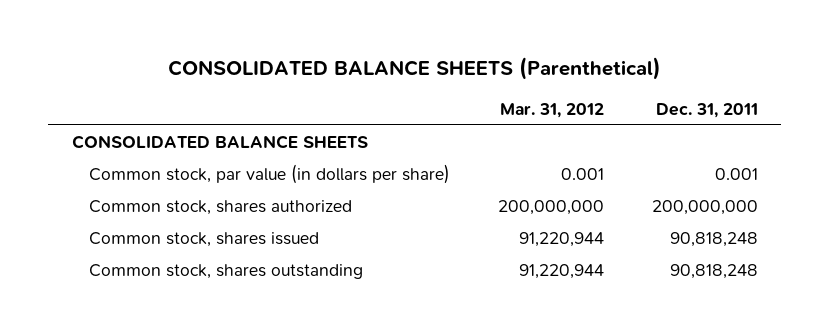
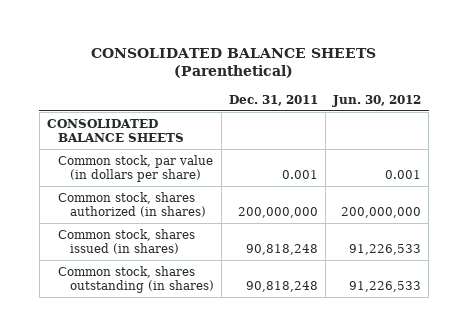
- | Mar. 31, 2012 | Dec. 31, 2011
+ | Dec. 31, 2011 | Jun. 30, 2012
- Common stock, shares authorized | 200,000,000 | 200,000,000
- Common stock, shares issued | 91,220,944 | 90,818,248
- Common stock, shares outstanding | 91,220,944 | 90,818,248
+ Common stock, shares authorized (in shares) | 200,000,000 | 200,000,000
+ Common stock, shares issued (in shares) | 90,818,248 | 91,226,533
+ Common stock, shares outstanding (in shares) | 90,818,248 | 91,226,533

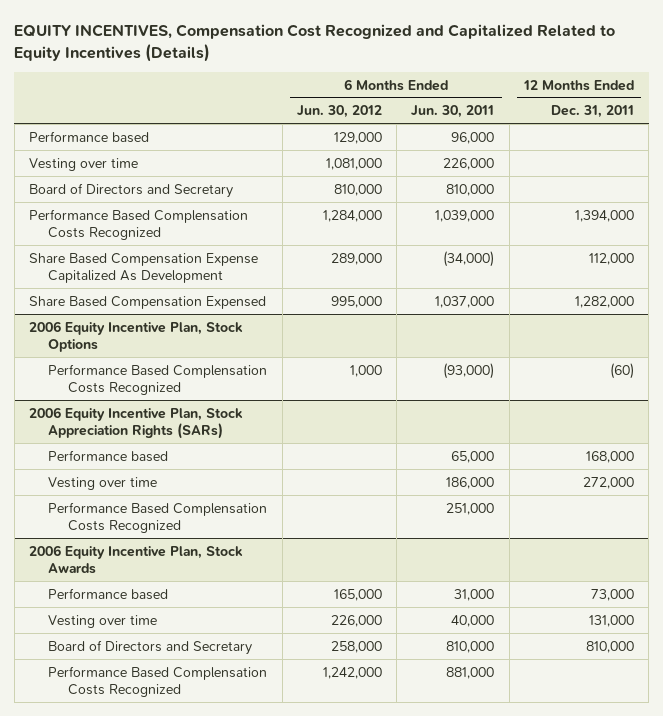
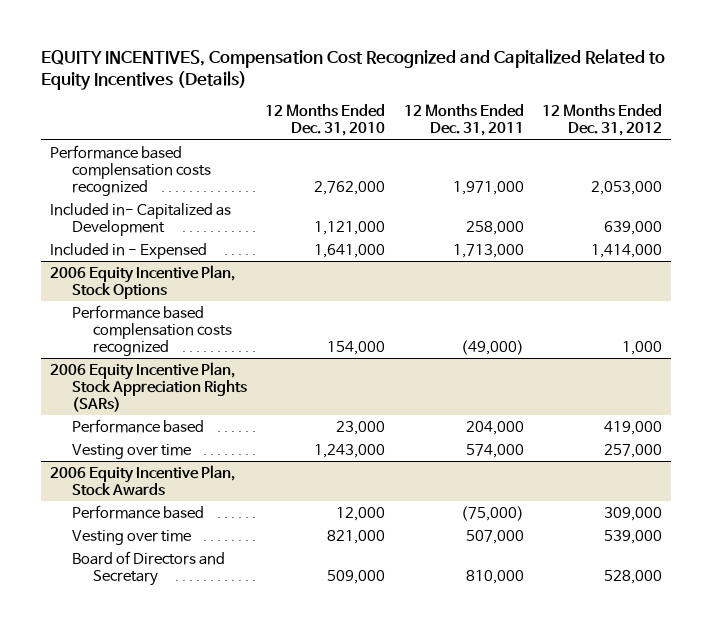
- | 6 Months Ended Jun. 30, 2012 | 6 Months Ended Jun. 30, 2011 | 12 Months Ended Dec. 31, 2011
+ | 12 Months Ended Dec. 31, 2010 | 12 Months Ended Dec. 31, 2011 | 12 Months Ended Dec. 31, 2012
- Performance based | 129,000 | 96,000 |
- Vesting over time | 1,081,000 | 226,000 |
- Board of Directors and Secretary | 810,000 | 810,000 |
- Performance Based Complensation Costs Recognized | 1,284,000 | 1,039,000 | 1,394,000
- Share Based Compensation Expense Capitalized As Development | 289,000 | (34,000) | 112,000
- Share Based Compensation Expensed | 995,000 | 1,037,000 | 1,282,000
+ Performance based complensation costs recognized | 2,762,000 | 1,971,000 | 2,053,000
+ Included in- Capitalized as Development | 1,121,000 | 258,000 | 639,000
+ Included in - Expensed | 1,641,000 | 1,713,000 | 1,414,000
@ 2006 Equity Incentive Plan, Stock Options
- Performance Based Complensation Costs Recognized | 1,000 | (93,000) | (60)
+ Performance based complensation costs recognized | 154,000 | (49,000) | 1,000
@ 2006 Equity Incentive Plan, Stock Appreciation Rights (SARs)
- Performance based | | 65,000 | 168,000
- Vesting over time | | 186,000 | 272,000
- Performance Based Complensation Costs Recognized | | 251,000 |
+ Performance based | 23,000 | 204,000 | 419,000
+ Vesting over time | 1,243,000 | 574,000 | 257,000
@ 2006 Equity Incentive Plan, Stock Awards
- Performance based | 165,000 | 31,000 | 73,000
- Vesting over time | 226,000 | 40,000 | 131,000
+ Performance based | 12,000 | (75,000) | 309,000
+ Vesting over time | 821,000 | 507,000 | 539,000
- Performance Based Complensation Costs Recognized | 1,242,000 | 881,000 |

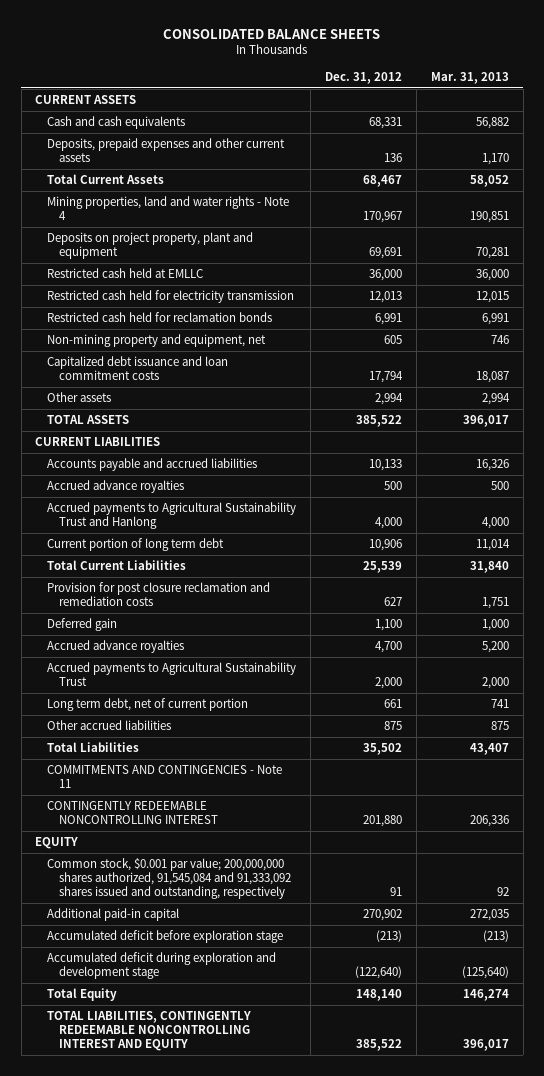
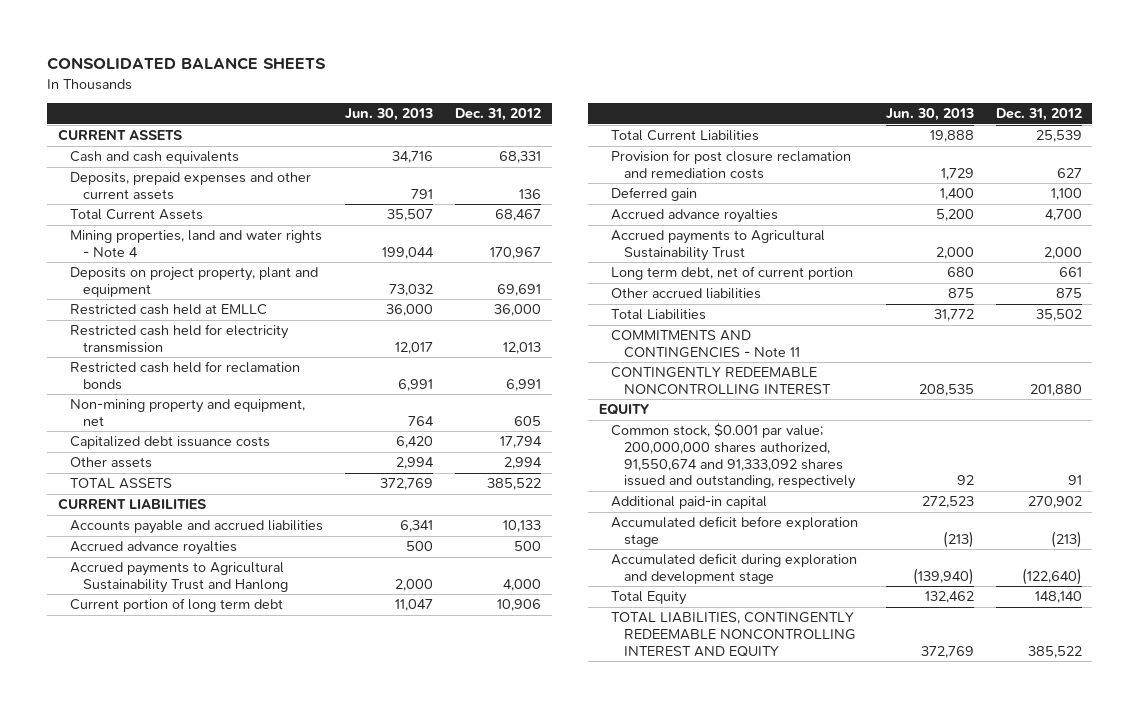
- | Dec. 31, 2012 | Mar. 31, 2013
+ | Jun. 30, 2013 | Dec. 31, 2012
- Capitalized debt issuance and loan commitment costs | 17,794 | 18,087
+ Capitalized debt issuance costs | 6,420 | 17,794
- Common stock, $0.001 par value; 200,000,000 shares authorized, 91,545,084 and 91,333,092 shares issued and outstanding, respectively | 91 | 92
+ Common stock, $0.001 par value; 200,000,000 shares authorized, 91,550,674 and 91,333,092 shares issued and outstanding, respectively | 92 | 91

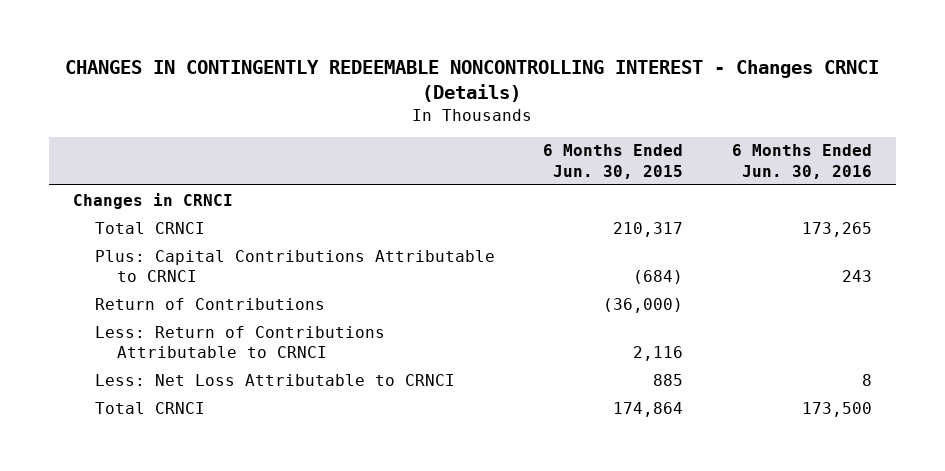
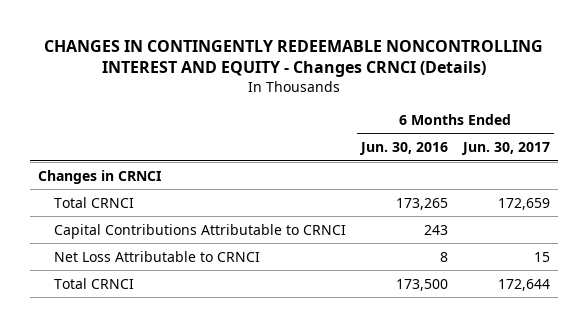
- CHANGES IN CONTINGENTLY REDEEMABLE NONCONTROLLING INTEREST - Changes CRNCI (Details)
+ CHANGES IN CONTINGENTLY REDEEMABLE NONCONTROLLING INTEREST AND EQUITY - Changes CRNCI (Details)
- | 6 Months Ended Jun. 30, 2015 | 6 Months Ended Jun. 30, 2016
+ | 6 Months Ended Jun. 30, 2016 | 6 Months Ended Jun. 30, 2017
- Plus: Capital Contributions Attributable to CRNCI | (684) | 243
- Return of Contributions | (36,000) |
- Less: Return of Contributions Attributable to CRNCI | 2,116 |
- Less: Net Loss Attributable to CRNCI | 885 | 8
+ Capital Contributions Attributable to CRNCI | 243 |
+ Net Loss Attributable to CRNCI | 8 | 15

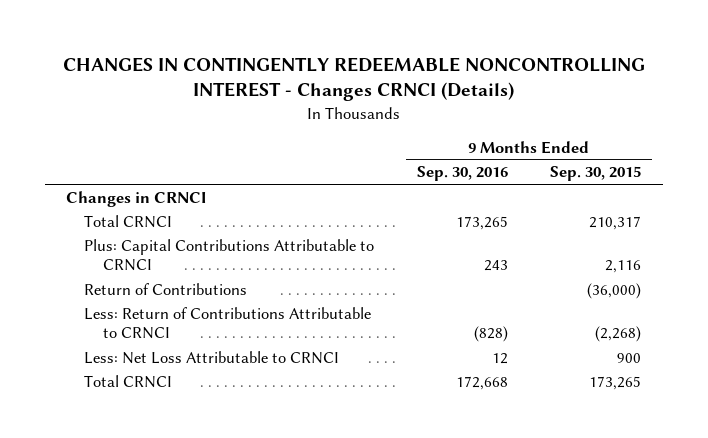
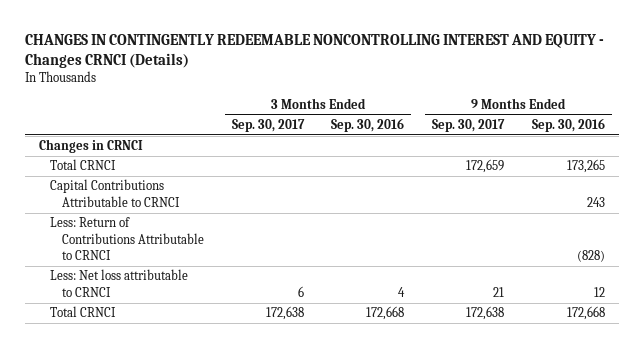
- CHANGES IN CONTINGENTLY REDEEMABLE NONCONTROLLING INTEREST - Changes CRNCI (Details)
+ CHANGES IN CONTINGENTLY REDEEMABLE NONCONTROLLING INTEREST AND EQUITY - Changes CRNCI (Details)
- | 9 Months Ended Sep. 30, 2016 | 9 Months Ended Sep. 30, 2015
+ | 3 Months Ended Sep. 30, 2017 | 3 Months Ended Sep. 30, 2016 | 9 Months Ended Sep. 30, 2017 | 9 Months Ended Sep. 30, 2016
- Plus: Capital Contributions Attributable to CRNCI | 243 | 2,116
- Return of Contributions | | (36,000)
+ Capital Contributions Attributable to CRNCI | | | | 243
- Less: Net Loss Attributable to CRNCI | 12 | 900
+ Less: Net loss attributable to CRNCI | 6 | 4 | 21 | 12

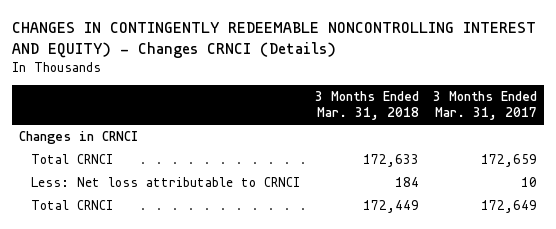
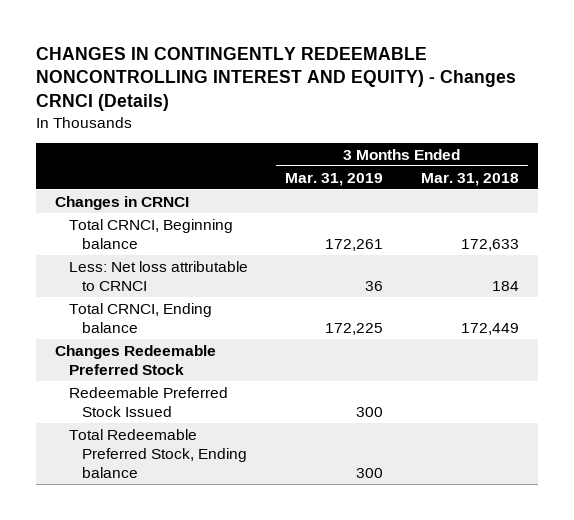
- | 3 Months Ended Mar. 31, 2018 | 3 Months Ended Mar. 31, 2017
+ | 3 Months Ended Mar. 31, 2019 | 3 Months Ended Mar. 31, 2018
- Total CRNCI | 172,633 | 172,659
+ Total CRNCI, Beginning balance | 172,261 | 172,633
- Total CRNCI | 172,449 | 172,649
+ Total CRNCI, Ending balance | 172,225 | 172,449
+ Changes Redeemable Preferred Stock
+ Redeemable Preferred Stock Issued | 300 |
+ Total Redeemable Preferred Stock, Ending balance | 300 |

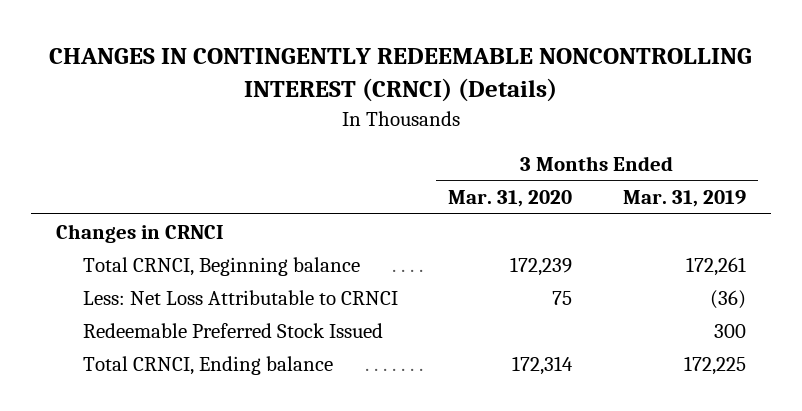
- CHANGES IN CONTINGENTLY REDEEMABLE NONCONTROLLING INTEREST AND EQUITY) - Changes CRNCI (Details)
+ CHANGES IN CONTINGENTLY REDEEMABLE NONCONTROLLING INTEREST (CRNCI) (Details)
- | 3 Months Ended Mar. 31, 2019 | 3 Months Ended Mar. 31, 2018
+ | 3 Months Ended Mar. 31, 2020 | 3 Months Ended Mar. 31, 2019
- Less: Net loss attributable to CRNCI | 36 | 184
- Changes Redeemable Preferred Stock
+ Less: Net Loss Attributable to CRNCI | 75 | (36)
- Total Redeemable Preferred Stock, Ending balance | 300 |
moved down: Total CRNCI, Ending balance | 172,314 | 172,225

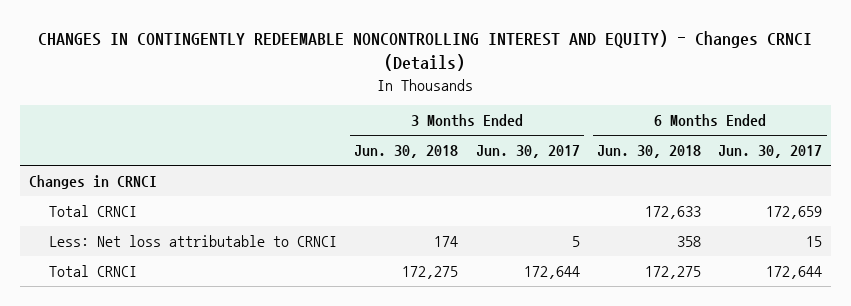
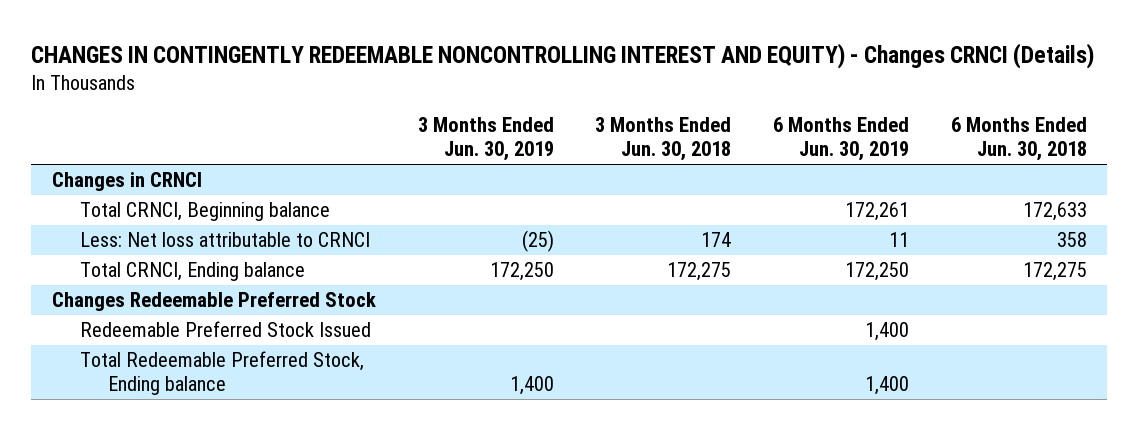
- | 3 Months Ended Jun. 30, 2018 | 3 Months Ended Jun. 30, 2017 | 6 Months Ended Jun. 30, 2018 | 6 Months Ended Jun. 30, 2017
+ | 3 Months Ended Jun. 30, 2019 | 3 Months Ended Jun. 30, 2018 | 6 Months Ended Jun. 30, 2019 | 6 Months Ended Jun. 30, 2018
- Total CRNCI | | | 172,633 | 172,659
+ Total CRNCI, Beginning balance | | | 172,261 | 172,633
- Total CRNCI | 172,275 | 172,644 | 172,275 | 172,644
+ Total CRNCI, Ending balance | 172,250 | 172,275 | 172,250 | 172,275
+ Changes Redeemable Preferred Stock
+ Redeemable Preferred Stock Issued | | | 1,400 |
+ Total Redeemable Preferred Stock, Ending balance | 1,400 | | 1,400 |

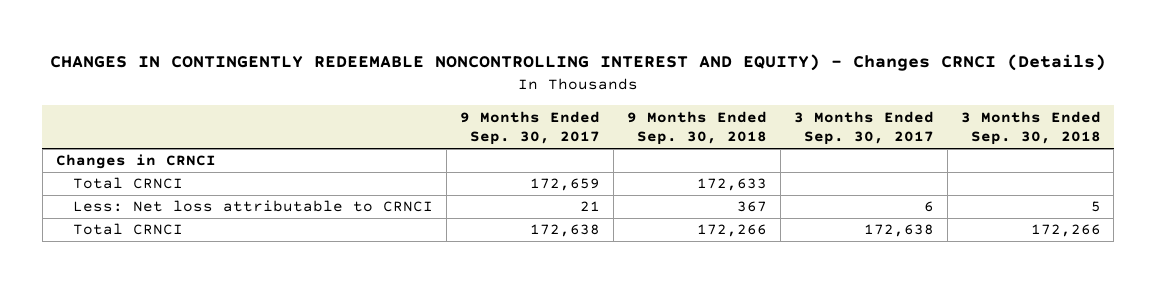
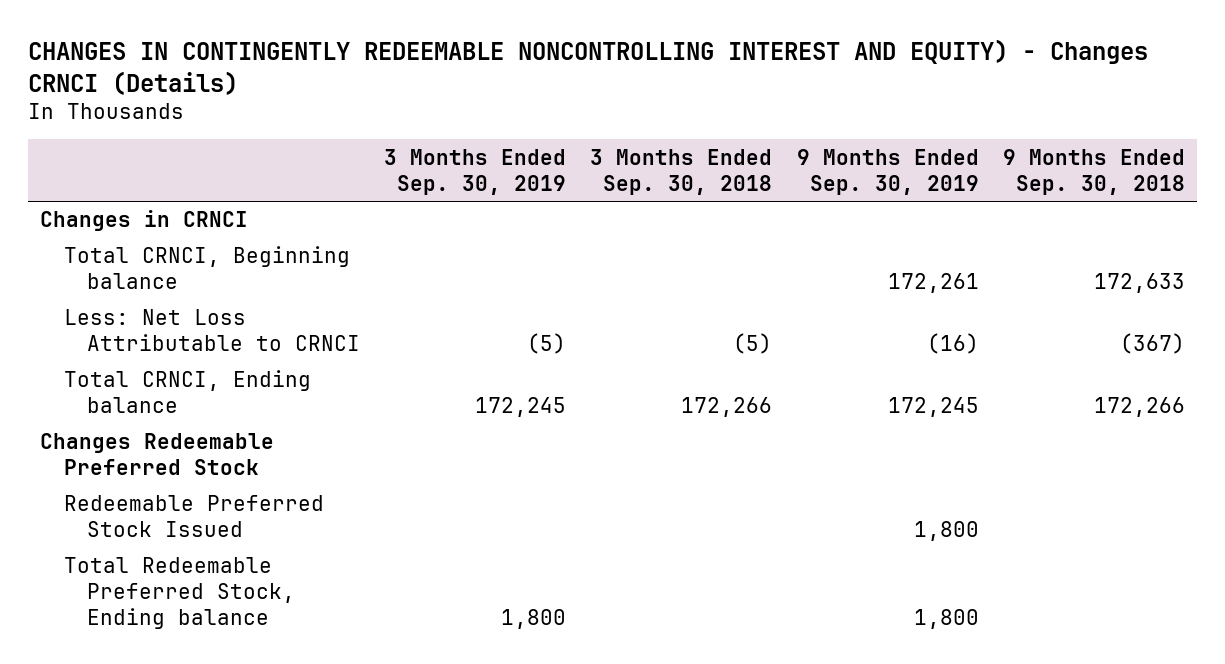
- | 9 Months Ended Sep. 30, 2017 | 9 Months Ended Sep. 30, 2018 | 3 Months Ended Sep. 30, 2017 | 3 Months Ended Sep. 30, 2018
+ | 3 Months Ended Sep. 30, 2019 | 3 Months Ended Sep. 30, 2018 | 9 Months Ended Sep. 30, 2019 | 9 Months Ended Sep. 30, 2018
- Total CRNCI | 172,659 | 172,633 | |
- Less: Net loss attributable to CRNCI | 21 | 367 | 6 | 5
- Total CRNCI | 172,638 | 172,266 | 172,638 | 172,266
+ Total CRNCI, Beginning balance | | | 172,261 | 172,633
+ Less: Net Loss Attributable to CRNCI | (5) | (5) | (16) | (367)
+ Total CRNCI, Ending balance | 172,245 | 172,266 | 172,245 | 172,266
+ Changes Redeemable Preferred Stock
+ Redeemable Preferred Stock Issued | | | 1,800 |
+ Total Redeemable Preferred Stock, Ending balance | 1,800 | | 1,800 |

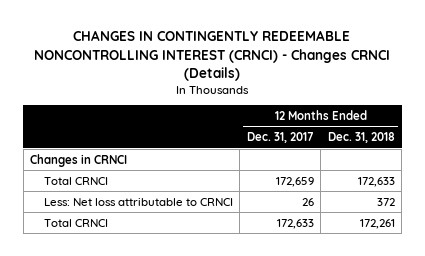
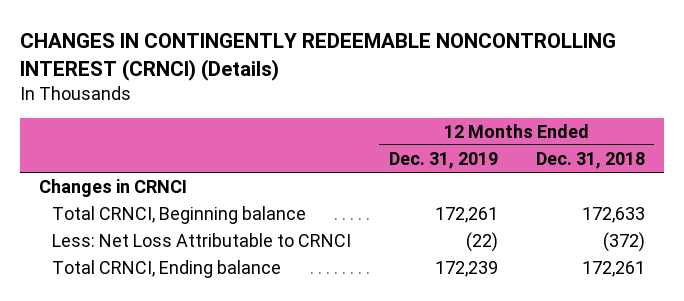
- CHANGES IN CONTINGENTLY REDEEMABLE NONCONTROLLING INTEREST (CRNCI) - Changes CRNCI (Details)
+ CHANGES IN CONTINGENTLY REDEEMABLE NONCONTROLLING INTEREST (CRNCI) (Details)
- | 12 Months Ended Dec. 31, 2017 | 12 Months Ended Dec. 31, 2018
+ | 12 Months Ended Dec. 31, 2019 | 12 Months Ended Dec. 31, 2018
- Total CRNCI | 172,659 | 172,633
- Less: Net loss attributable to CRNCI | 26 | 372
- Total CRNCI | 172,633 | 172,261
+ Total CRNCI, Beginning balance | 172,261 | 172,633
+ Less: Net Loss Attributable to CRNCI | (22) | (372)
+ Total CRNCI, Ending balance | 172,239 | 172,261

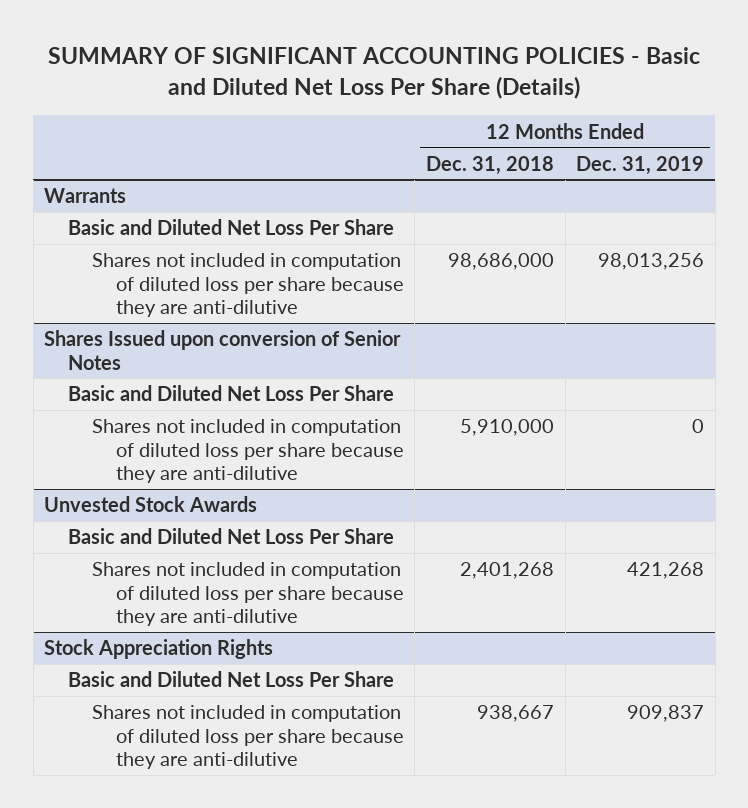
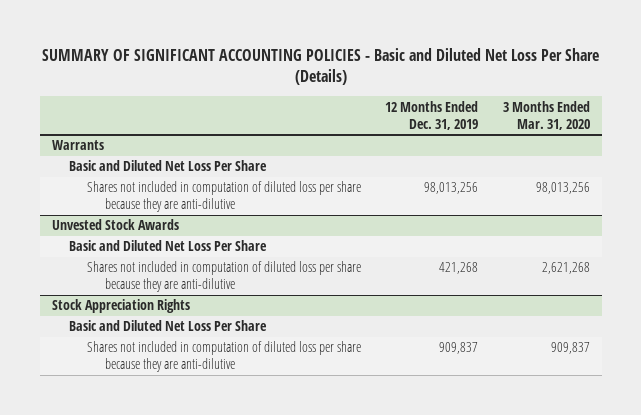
- | 12 Months Ended Dec. 31, 2018 | 12 Months Ended Dec. 31, 2019
+ | 12 Months Ended Dec. 31, 2019 | 3 Months Ended Mar. 31, 2020
- Shares Issued upon conversion of Senior Notes
- Basic and Diluted Net Loss Per Share
- Shares not included in computation of diluted loss per share because they are anti-dilutive | 5,910,000 | 0

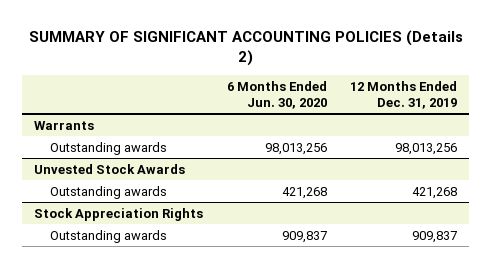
- SUMMARY OF SIGNIFICANT ACCOUNTING POLICIES - Basic and Diluted Net Loss Per Share (Details)
+ SUMMARY OF SIGNIFICANT ACCOUNTING POLICIES (Details 2)
- | 12 Months Ended Dec. 31, 2019 | 3 Months Ended Mar. 31, 2020
+ | 6 Months Ended Jun. 30, 2020 | 12 Months Ended Dec. 31, 2019
@ Warrants
- Basic and Diluted Net Loss Per Share
- Shares not included in computation of diluted loss per share because they are anti-dilutive | 98,013,256 | 98,013,256
+ Outstanding awards | 98,013,256 | 98,013,256
@ Unvested Stock Awards
- Basic and Diluted Net Loss Per Share
- Shares not included in computation of diluted loss per share because they are anti-dilutive | 421,268 | 2,621,268
+ Outstanding awards | 421,268 | 421,268
@ Stock Appreciation Rights
- Basic and Diluted Net Loss Per Share
- Shares not included in computation of diluted loss per share because they are anti-dilutive | 909,837 | 909,837
+ Outstanding awards | 909,837 | 909,837

